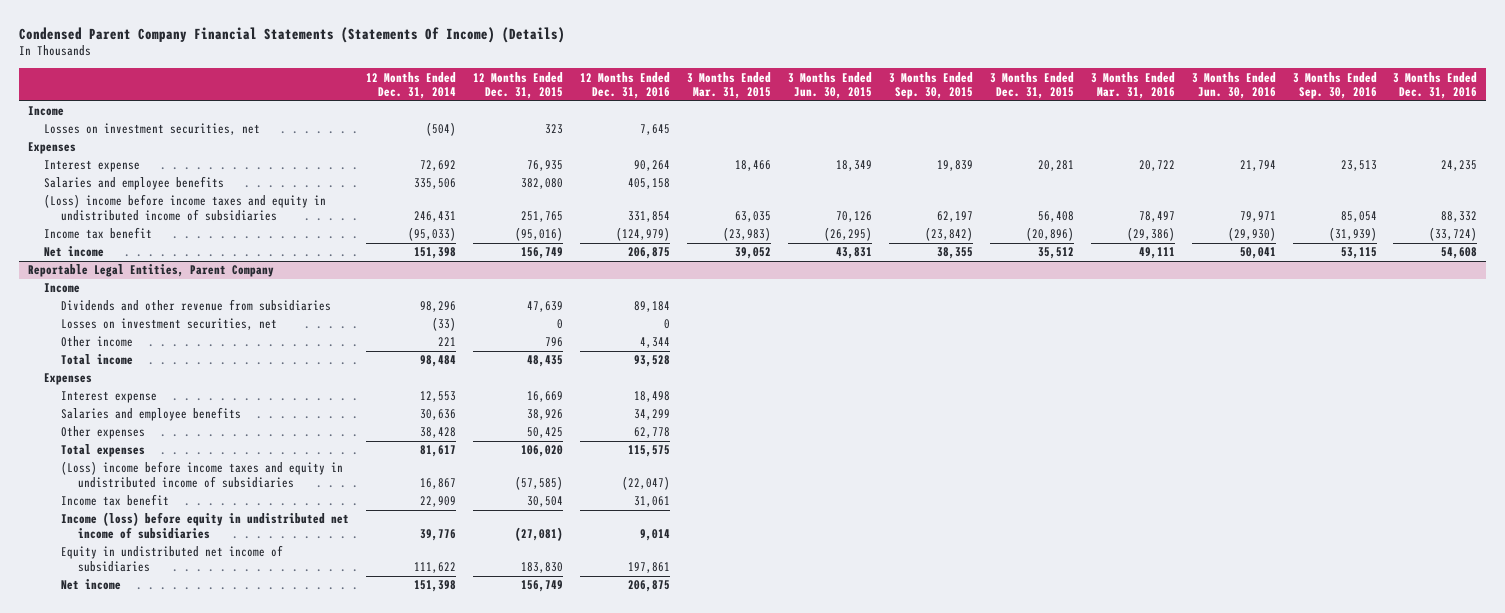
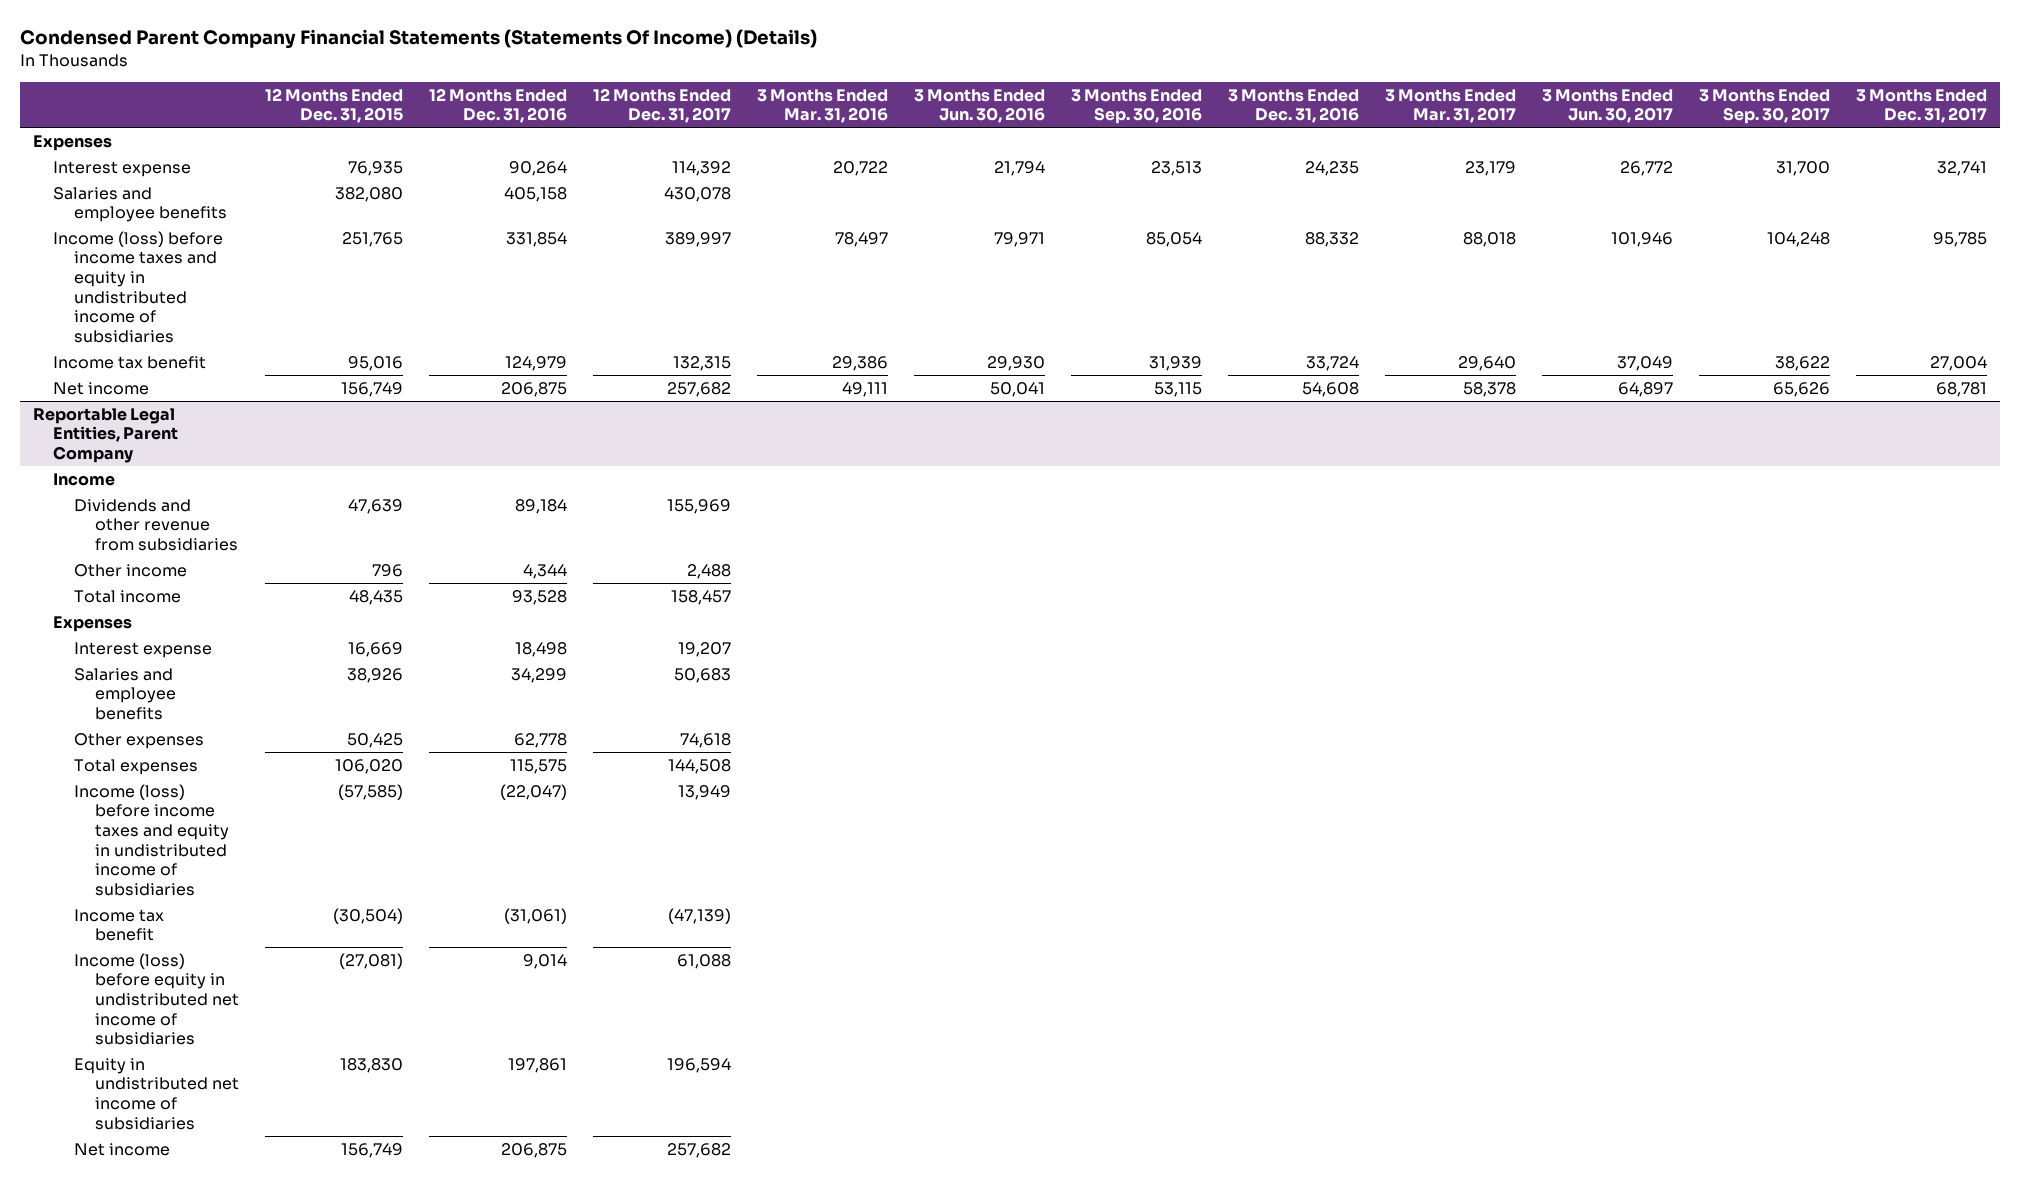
- | 12 Months Ended Dec. 31, 2014 | 12 Months Ended Dec. 31, 2015 | 12 Months Ended Dec. 31, 2016 | 3 Months Ended Mar. 31, 2015 | 3 Months Ended Jun. 30, 2015 | 3 Months Ended Sep. 30, 2015 | 3 Months Ended Dec. 31, 2015 | 3 Months Ended Mar. 31, 2016 | 3 Months Ended Jun. 30, 2016 | 3 Months Ended Sep. 30, 2016 | 3 Months Ended Dec. 31, 2016
+ | 12 Months Ended Dec. 31, 2015 | 12 Months Ended Dec. 31, 2016 | 12 Months Ended Dec. 31, 2017 | 3 Months Ended Mar. 31, 2016 | 3 Months Ended Jun. 30, 2016 | 3 Months Ended Sep. 30, 2016 | 3 Months Ended Dec. 31, 2016 | 3 Months Ended Mar. 31, 2017 | 3 Months Ended Jun. 30, 2017 | 3 Months Ended Sep. 30, 2017 | 3 Months Ended Dec. 31, 2017
- Income
- Losses on investment securities, net | (504) | 323 | 7,645 | | | | | | | |
- (Loss) income before income taxes and equity in undistributed income of subsidiaries | 246,431 | 251,765 | 331,854 | 63,035 | 70,126 | 62,197 | 56,408 | 78,497 | 79,971 | 85,054 | 88,332
- Income tax benefit | (95,033) | (95,016) | (124,979) | (23,983) | (26,295) | (23,842) | (20,896) | (29,386) | (29,930) | (31,939) | (33,724)
+ Income (loss) before income taxes and equity in undistributed income of subsidiaries | 251,765 | 331,854 | 389,997 | 78,497 | 79,971 | 85,054 | 88,332 | 88,018 | 101,946 | 104,248 | 95,785
+ Income tax benefit | 95,016 | 124,979 | 132,315 | 29,386 | 29,930 | 31,939 | 33,724 | 29,640 | 37,049 | 38,622 | 27,004
@ Reportable Legal Entities, Parent Company
- Losses on investment securities, net | (33) | 0 | 0 | | | | | | | |
- (Loss) income before income taxes and equity in undistributed income of subsidiaries | 16,867 | (57,585) | (22,047) | | | | | | | |
- Income tax benefit | 22,909 | 30,504 | 31,061 | | | | | | | |
+ Income (loss) before income taxes and equity in undistributed income of subsidiaries | (57,585) | (22,047) | 13,949 | | | | | | | |
+ Income tax benefit | (30,504) | (31,061) | (47,139) | | | | | | | |

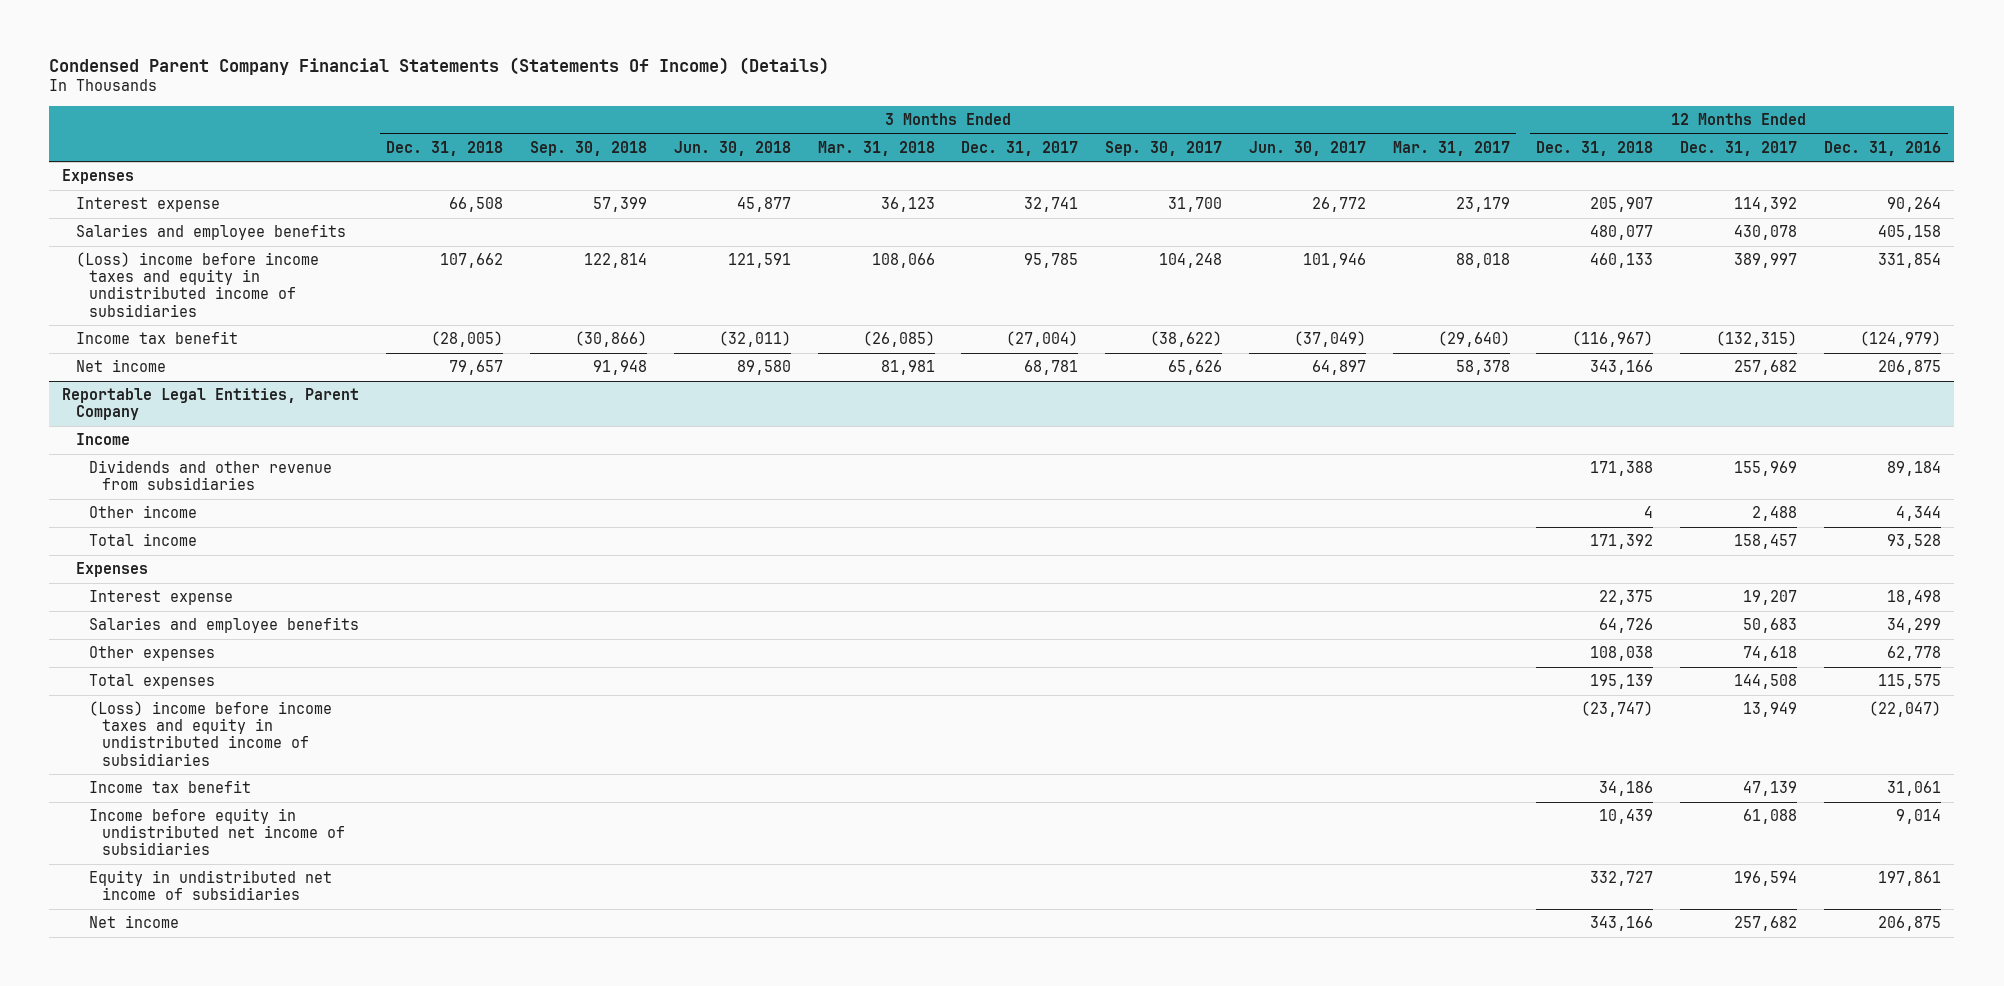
- | 12 Months Ended Dec. 31, 2015 | 12 Months Ended Dec. 31, 2016 | 12 Months Ended Dec. 31, 2017 | 3 Months Ended Mar. 31, 2016 | 3 Months Ended Jun. 30, 2016 | 3 Months Ended Sep. 30, 2016 | 3 Months Ended Dec. 31, 2016 | 3 Months Ended Mar. 31, 2017 | 3 Months Ended Jun. 30, 2017 | 3 Months Ended Sep. 30, 2017 | 3 Months Ended Dec. 31, 2017
+ | 3 Months Ended Dec. 31, 2018 | 3 Months Ended Sep. 30, 2018 | 3 Months Ended Jun. 30, 2018 | 3 Months Ended Mar. 31, 2018 | 3 Months Ended Dec. 31, 2017 | 3 Months Ended Sep. 30, 2017 | 3 Months Ended Jun. 30, 2017 | 3 Months Ended Mar. 31, 2017 | 12 Months Ended Dec. 31, 2018 | 12 Months Ended Dec. 31, 2017 | 12 Months Ended Dec. 31, 2016
- Income (loss) before income taxes and equity in undistributed income of subsidiaries | 251,765 | 331,854 | 389,997 | 78,497 | 79,971 | 85,054 | 88,332 | 88,018 | 101,946 | 104,248 | 95,785
- Income tax benefit | 95,016 | 124,979 | 132,315 | 29,386 | 29,930 | 31,939 | 33,724 | 29,640 | 37,049 | 38,622 | 27,004
+ (Loss) income before income taxes and equity in undistributed income of subsidiaries | 107,662 | 122,814 | 121,591 | 108,066 | 95,785 | 104,248 | 101,946 | 88,018 | 460,133 | 389,997 | 331,854
+ Income tax benefit | (28,005) | (30,866) | (32,011) | (26,085) | (27,004) | (38,622) | (37,049) | (29,640) | (116,967) | (132,315) | (124,979)
@ Reportable Legal Entities, Parent Company
- Income (loss) before income taxes and equity in undistributed income of subsidiaries | (57,585) | (22,047) | 13,949 | | | | | | | |
- Income tax benefit | (30,504) | (31,061) | (47,139) | | | | | | | |
- Income (loss) before equity in undistributed net income of subsidiaries | (27,081) | 9,014 | 61,088 | | | | | | | |
+ (Loss) income before income taxes and equity in undistributed income of subsidiaries | | | | | | | | | (23,747) | 13,949 | (22,047)
+ Income tax benefit | | | | | | | | | 34,186 | 47,139 | 31,061
+ Income before equity in undistributed net income of subsidiaries | | | | | | | | | 10,439 | 61,088 | 9,014

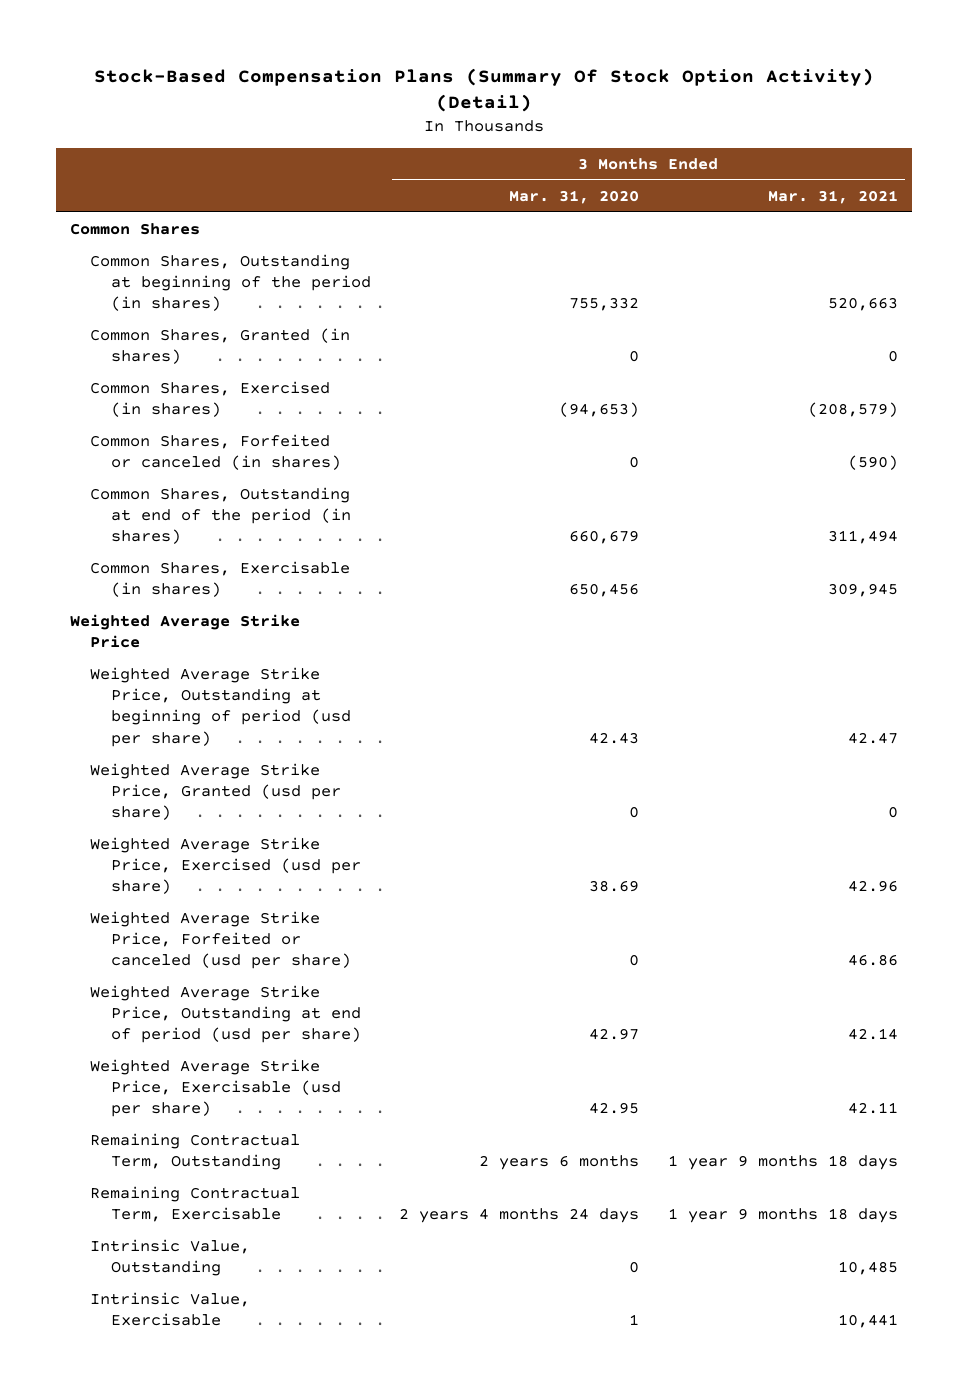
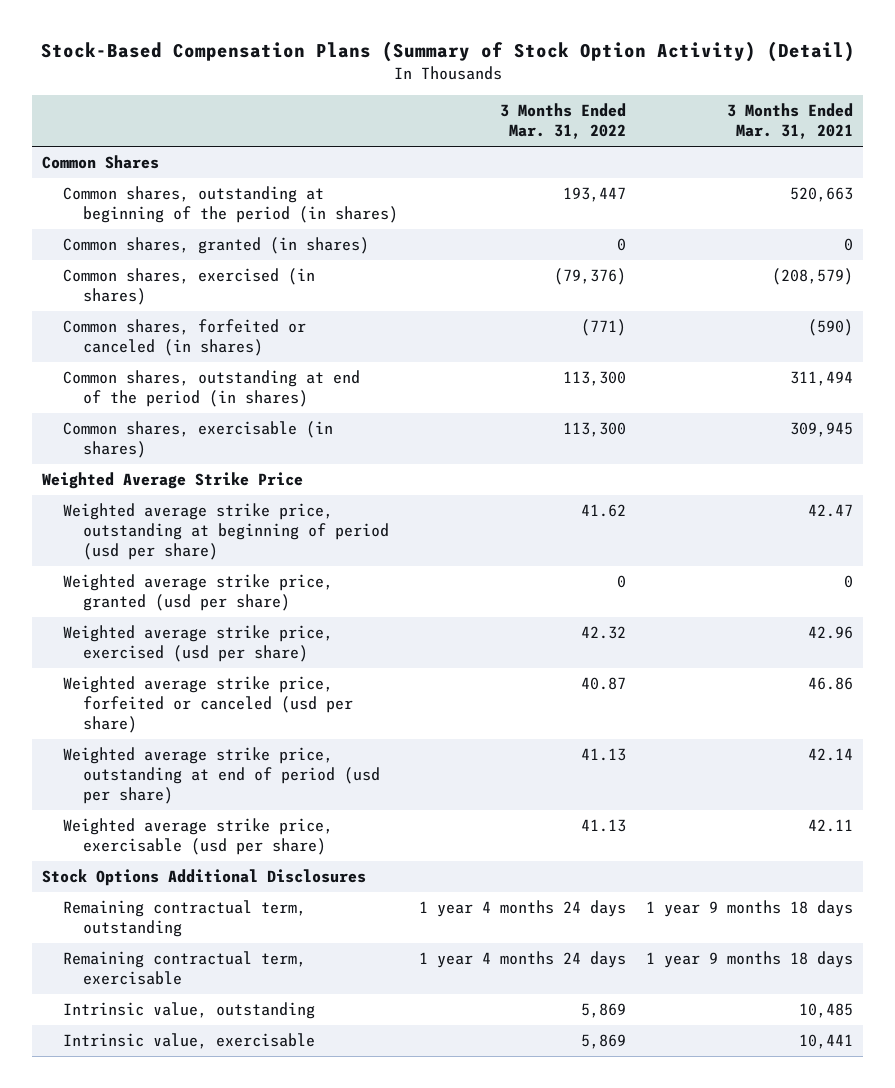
- Stock-Based Compensation Plans (Summary Of Stock Option Activity) (Detail)
+ Stock-Based Compensation Plans (Summary of Stock Option Activity) (Detail)
- | 3 Months Ended Mar. 31, 2020 | 3 Months Ended Mar. 31, 2021
+ | 3 Months Ended Mar. 31, 2022 | 3 Months Ended Mar. 31, 2021
- Common Shares, Outstanding at beginning of the period (in shares) | 755,332 | 520,663
- Common Shares, Granted (in shares) | 0 | 0
- Common Shares, Exercised (in shares) | (94,653) | (208,579)
- Common Shares, Forfeited or canceled (in shares) | 0 | (590)
- Common Shares, Outstanding at end of the period (in shares) | 660,679 | 311,494
- Common Shares, Exercisable (in shares) | 650,456 | 309,945
+ Common shares, outstanding at beginning of the period (in shares) | 193,447 | 520,663
+ Common shares, granted (in shares) | 0 | 0
+ Common shares, exercised (in shares) | (79,376) | (208,579)
+ Common shares, forfeited or canceled (in shares) | (771) | (590)
+ Common shares, outstanding at end of the period (in shares) | 113,300 | 311,494
+ Common shares, exercisable (in shares) | 113,300 | 309,945
- Weighted Average Strike Price, Outstanding at beginning of period (usd per share) | 42.43 | 42.47
- Weighted Average Strike Price, Granted (usd per share) | 0 | 0
- Weighted Average Strike Price, Exercised (usd per share) | 38.69 | 42.96
- Weighted Average Strike Price, Forfeited or canceled (usd per share) | 0 | 46.86
- Weighted Average Strike Price, Outstanding at end of period (usd per share) | 42.97 | 42.14
- Weighted Average Strike Price, Exercisable (usd per share) | 42.95 | 42.11
- Remaining Contractual Term, Outstanding | 2 years 6 months | 1 year 9 months 18 days
- Remaining Contractual Term, Exercisable | 2 years 4 months 24 days | 1 year 9 months 18 days
- Intrinsic Value, Outstanding | 0 | 10,485
- Intrinsic Value, Exercisable | 1 | 10,441
+ Weighted average strike price, outstanding at beginning of period (usd per share) | 41.62 | 42.47
+ Weighted average strike price, granted (usd per share) | 0 | 0
+ Weighted average strike price, exercised (usd per share) | 42.32 | 42.96
+ Weighted average strike price, forfeited or canceled (usd per share) | 40.87 | 46.86
+ Weighted average strike price, outstanding at end of period (usd per share) | 41.13 | 42.14
+ Weighted average strike price, exercisable (usd per share) | 41.13 | 42.11
+ Stock Options Additional Disclosures
+ Remaining contractual term, outstanding | 1 year 4 months 24 days | 1 year 9 months 18 days
+ Remaining contractual term, exercisable | 1 year 4 months 24 days | 1 year 9 months 18 days
+ Intrinsic value, outstanding | 5,869 | 10,485
+ Intrinsic value, exercisable | 5,869 | 10,441

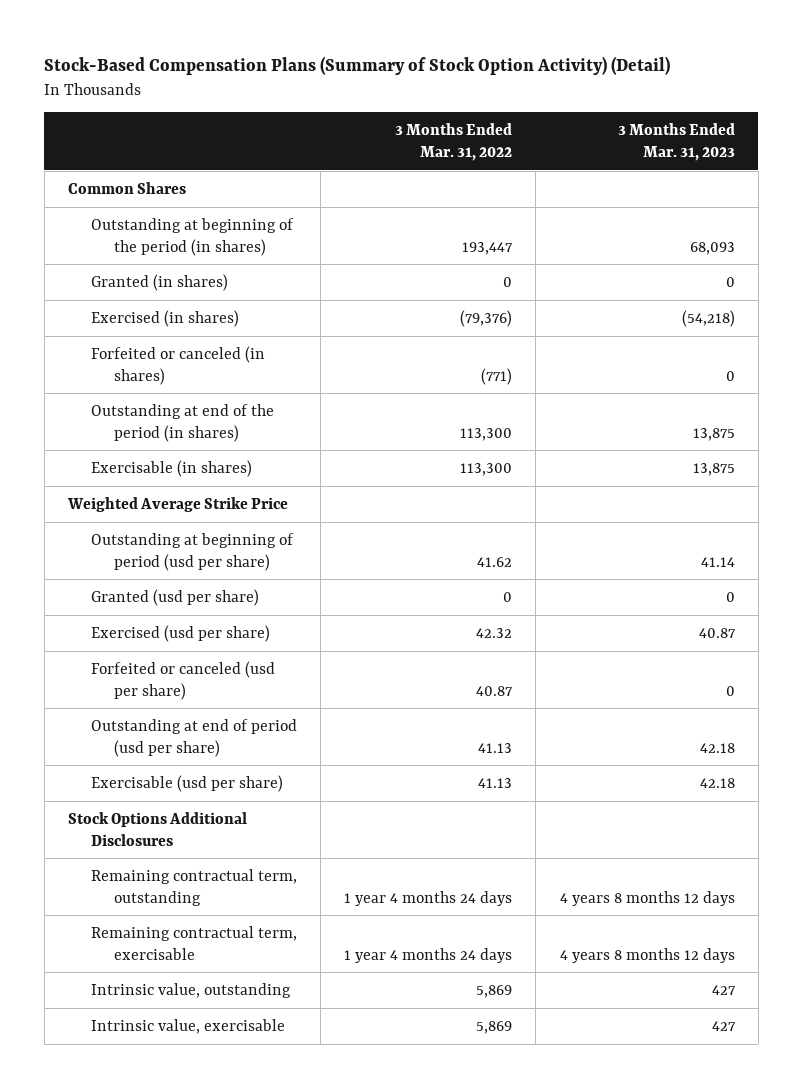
- | 3 Months Ended Mar. 31, 2022 | 3 Months Ended Mar. 31, 2021
+ | 3 Months Ended Mar. 31, 2022 | 3 Months Ended Mar. 31, 2023
- Common shares, outstanding at beginning of the period (in shares) | 193,447 | 520,663
- Common shares, granted (in shares) | 0 | 0
- Common shares, exercised (in shares) | (79,376) | (208,579)
- Common shares, forfeited or canceled (in shares) | (771) | (590)
- Common shares, outstanding at end of the period (in shares) | 113,300 | 311,494
- Common shares, exercisable (in shares) | 113,300 | 309,945
+ Outstanding at beginning of the period (in shares) | 193,447 | 68,093
+ Granted (in shares) | 0 | 0
+ Exercised (in shares) | (79,376) | (54,218)
+ Forfeited or canceled (in shares) | (771) | 0
+ Outstanding at end of the period (in shares) | 113,300 | 13,875
+ Exercisable (in shares) | 113,300 | 13,875
- Weighted average strike price, outstanding at beginning of period (usd per share) | 41.62 | 42.47
- Weighted average strike price, granted (usd per share) | 0 | 0
- Weighted average strike price, exercised (usd per share) | 42.32 | 42.96
- Weighted average strike price, forfeited or canceled (usd per share) | 40.87 | 46.86
- Weighted average strike price, outstanding at end of period (usd per share) | 41.13 | 42.14
- Weighted average strike price, exercisable (usd per share) | 41.13 | 42.11
+ Outstanding at beginning of period (usd per share) | 41.62 | 41.14
+ Granted (usd per share) | 0 | 0
+ Exercised (usd per share) | 42.32 | 40.87
+ Forfeited or canceled (usd per share) | 40.87 | 0
+ Outstanding at end of period (usd per share) | 41.13 | 42.18
+ Exercisable (usd per share) | 41.13 | 42.18

